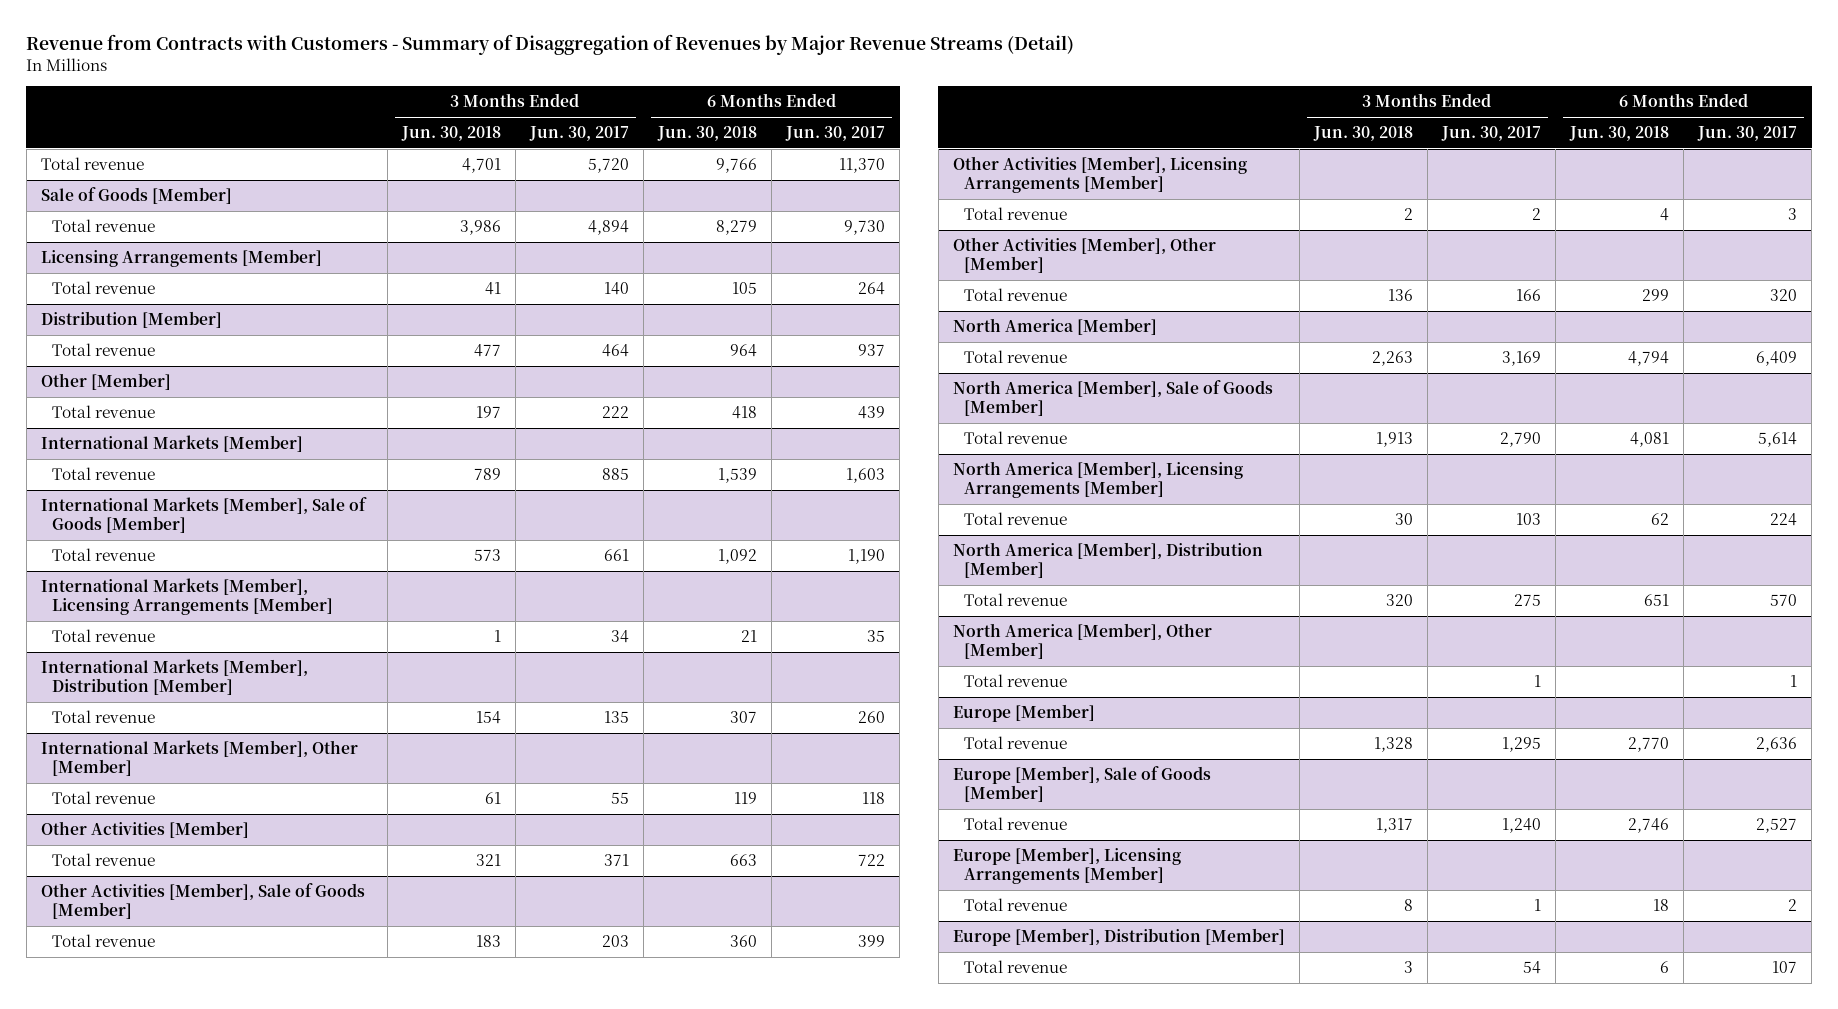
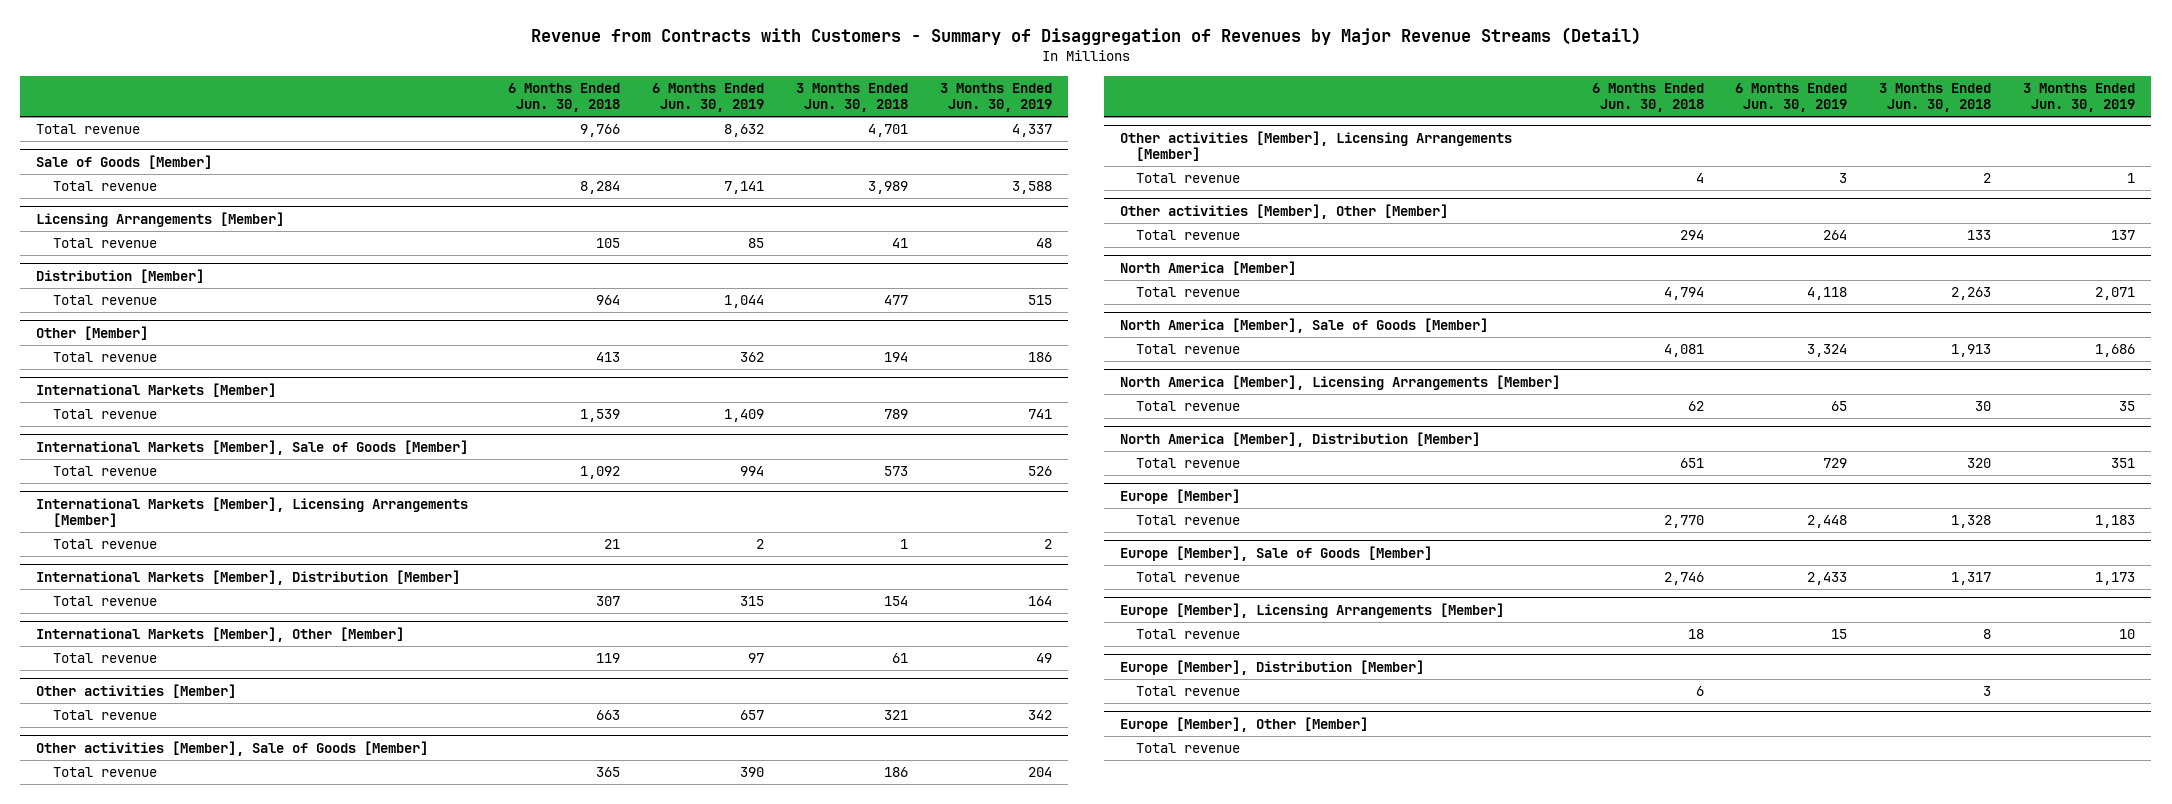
- | 3 Months Ended Jun. 30, 2018 | 3 Months Ended Jun. 30, 2017 | 6 Months Ended Jun. 30, 2018 | 6 Months Ended Jun. 30, 2017
+ | 6 Months Ended Jun. 30, 2018 | 6 Months Ended Jun. 30, 2019 | 3 Months Ended Jun. 30, 2018 | 3 Months Ended Jun. 30, 2019
@ Sale of Goods [Member]
- Total revenue | 3,986 | 4,894 | 8,279 | 9,730
+ Total revenue | 8,284 | 7,141 | 3,989 | 3,588
@ Other [Member]
- Total revenue | 197 | 222 | 418 | 439
+ Total revenue | 413 | 362 | 194 | 186
- Other Activities [Member]
+ Other activities [Member]
- Other Activities [Member], Sale of Goods [Member]
- Total revenue | 183 | 203 | 360 | 399
- Other Activities [Member], Licensing Arrangements [Member]
+ Other activities [Member], Sale of Goods [Member]
+ Total revenue | 365 | 390 | 186 | 204
+ Other activities [Member], Licensing Arrangements [Member]
- Other Activities [Member], Other [Member]
- Total revenue | 136 | 166 | 299 | 320
+ Other activities [Member], Other [Member]
+ Total revenue | 294 | 264 | 133 | 137
- North America [Member], Other [Member]
- Total revenue | | 1 | | 1
+ Europe [Member], Other [Member]
+ Total revenue

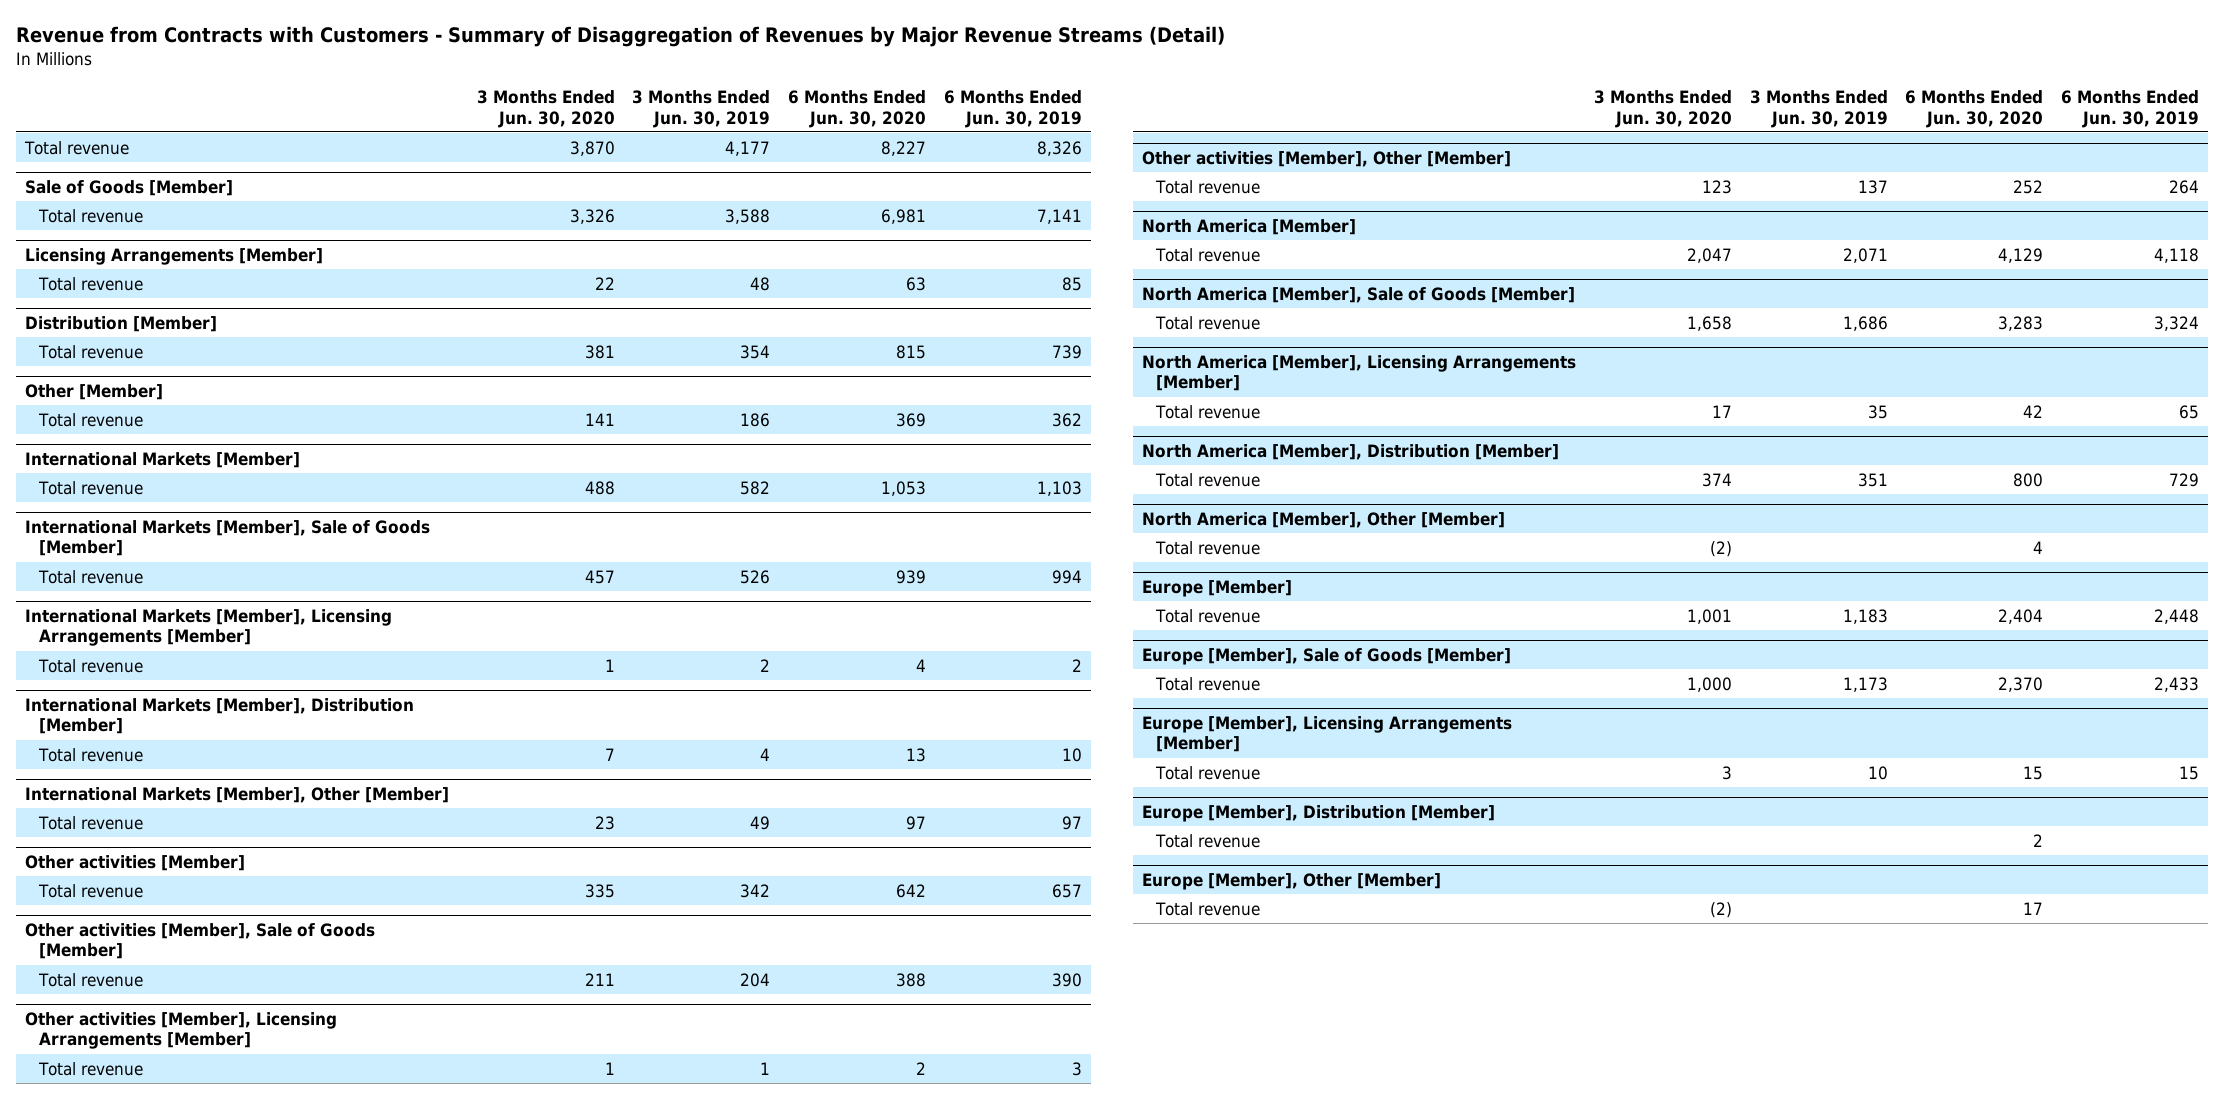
- | 6 Months Ended Jun. 30, 2018 | 6 Months Ended Jun. 30, 2019 | 3 Months Ended Jun. 30, 2018 | 3 Months Ended Jun. 30, 2019
+ | 3 Months Ended Jun. 30, 2020 | 3 Months Ended Jun. 30, 2019 | 6 Months Ended Jun. 30, 2020 | 6 Months Ended Jun. 30, 2019
- Total revenue | 9,766 | 8,632 | 4,701 | 4,337
+ Total revenue | 3,870 | 4,177 | 8,227 | 8,326
@ Distribution [Member]
- Total revenue | 964 | 1,044 | 477 | 515
+ Total revenue | 381 | 354 | 815 | 739
@ International Markets [Member]
- Total revenue | 1,539 | 1,409 | 789 | 741
+ Total revenue | 488 | 582 | 1,053 | 1,103
@ International Markets [Member], Distribution [Member]
- Total revenue | 307 | 315 | 154 | 164
+ Total revenue | 7 | 4 | 13 | 10
+ North America [Member], Other [Member]
+ Total revenue | (2) | | 4 |

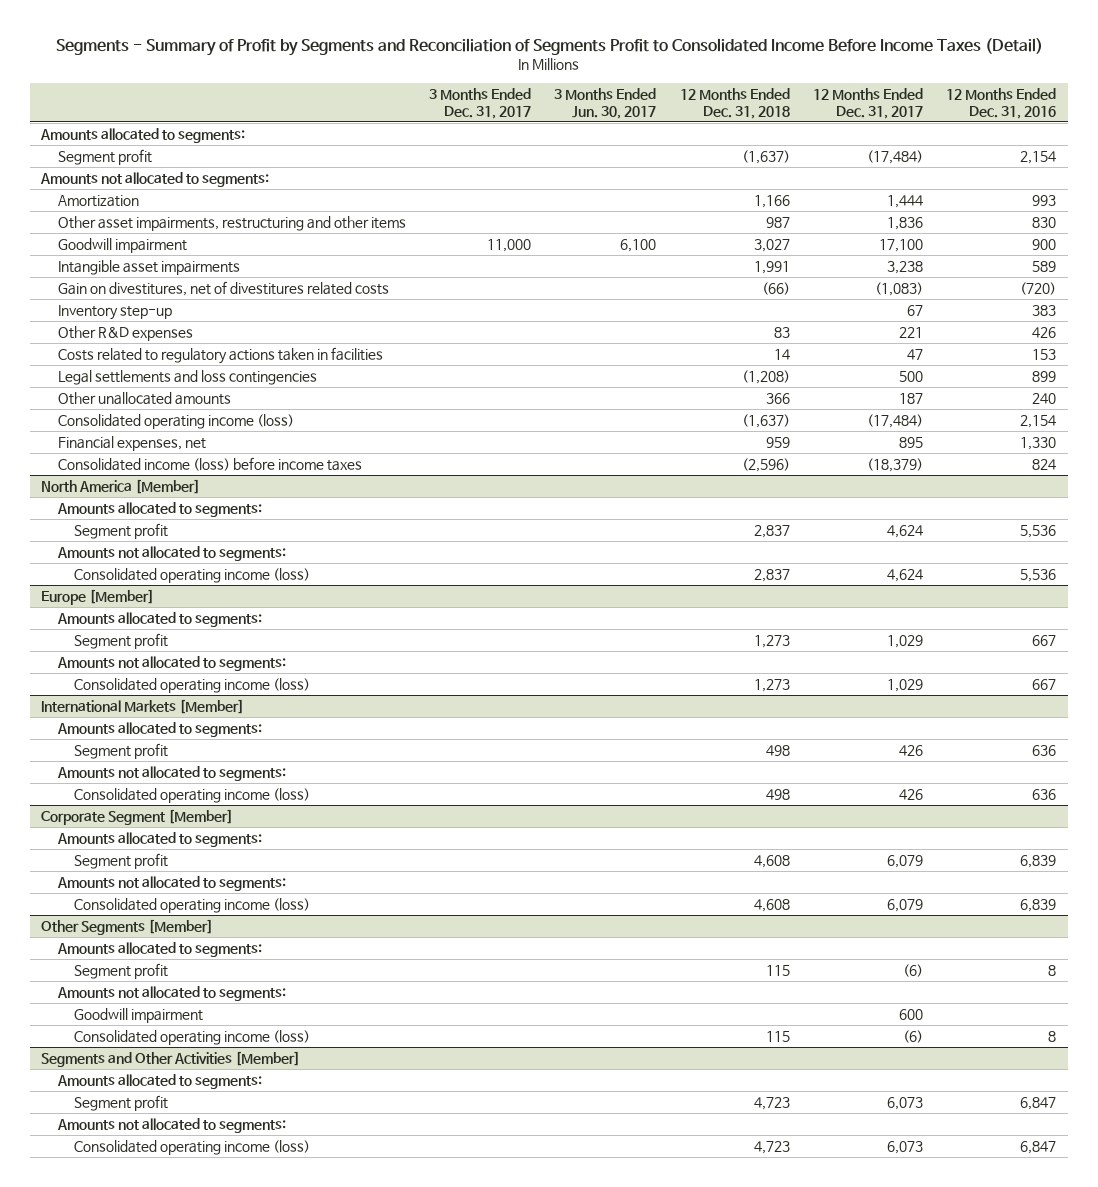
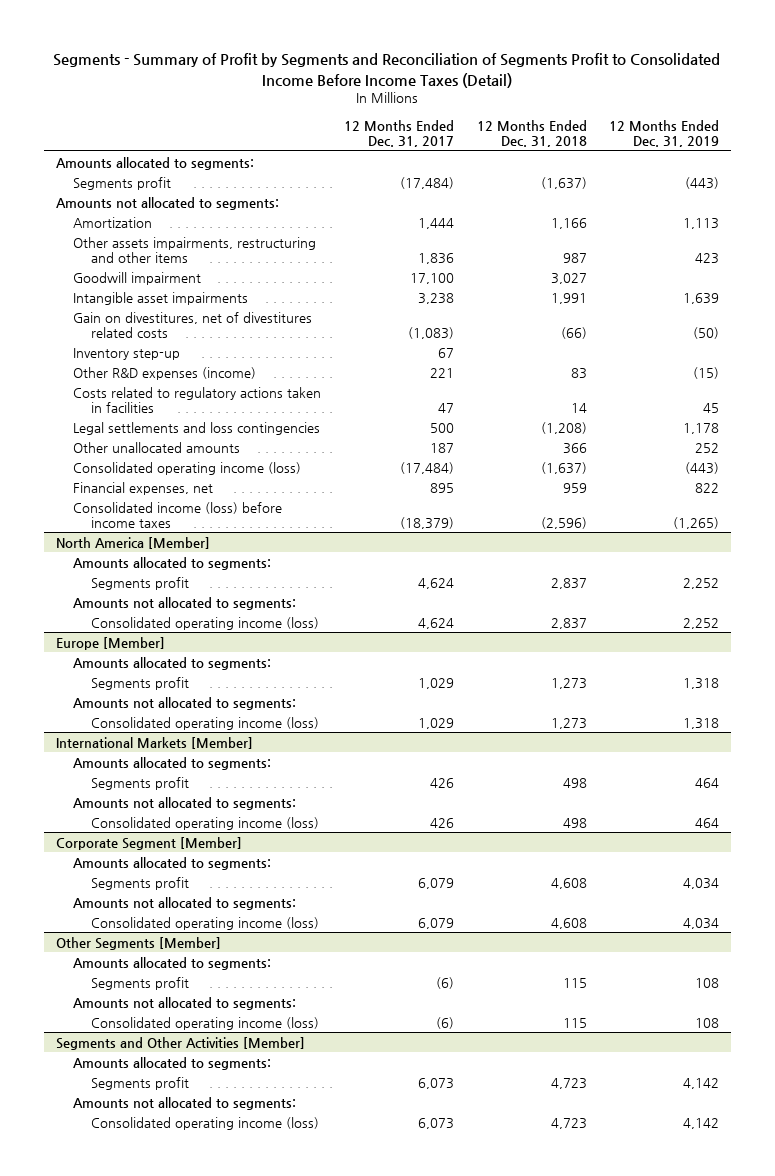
- | 3 Months Ended Dec. 31, 2017 | 3 Months Ended Jun. 30, 2017 | 12 Months Ended Dec. 31, 2018 | 12 Months Ended Dec. 31, 2017 | 12 Months Ended Dec. 31, 2016
+ | 12 Months Ended Dec. 31, 2017 | 12 Months Ended Dec. 31, 2018 | 12 Months Ended Dec. 31, 2019
- Segment profit | | | (1,637) | (17,484) | 2,154
+ Segments profit | (17,484) | (1,637) | (443)
- Other asset impairments, restructuring and other items | | | 987 | 1,836 | 830
+ Other assets impairments, restructuring and other items | 1,836 | 987 | 423
- Other R&D expenses | | | 83 | 221 | 426
+ Other R&D expenses (income) | 221 | 83 | (15)
@ North America [Member]
- Segment profit | | | 2,837 | 4,624 | 5,536
+ Segments profit | 4,624 | 2,837 | 2,252
@ Europe [Member]
- Segment profit | | | 1,273 | 1,029 | 667
+ Segments profit | 1,029 | 1,273 | 1,318
@ International Markets [Member]
- Segment profit | | | 498 | 426 | 636
+ Segments profit | 426 | 498 | 464
@ Corporate Segment [Member]
- Segment profit | | | 4,608 | 6,079 | 6,839
+ Segments profit | 6,079 | 4,608 | 4,034
@ Other Segments [Member]
- Segment profit | | | 115 | (6) | 8
+ Segments profit | (6) | 115 | 108
- Goodwill impairment | | | | 600 |
@ Segments and Other Activities [Member]
- Segment profit | | | 4,723 | 6,073 | 6,847
+ Segments profit | 6,073 | 4,723 | 4,142

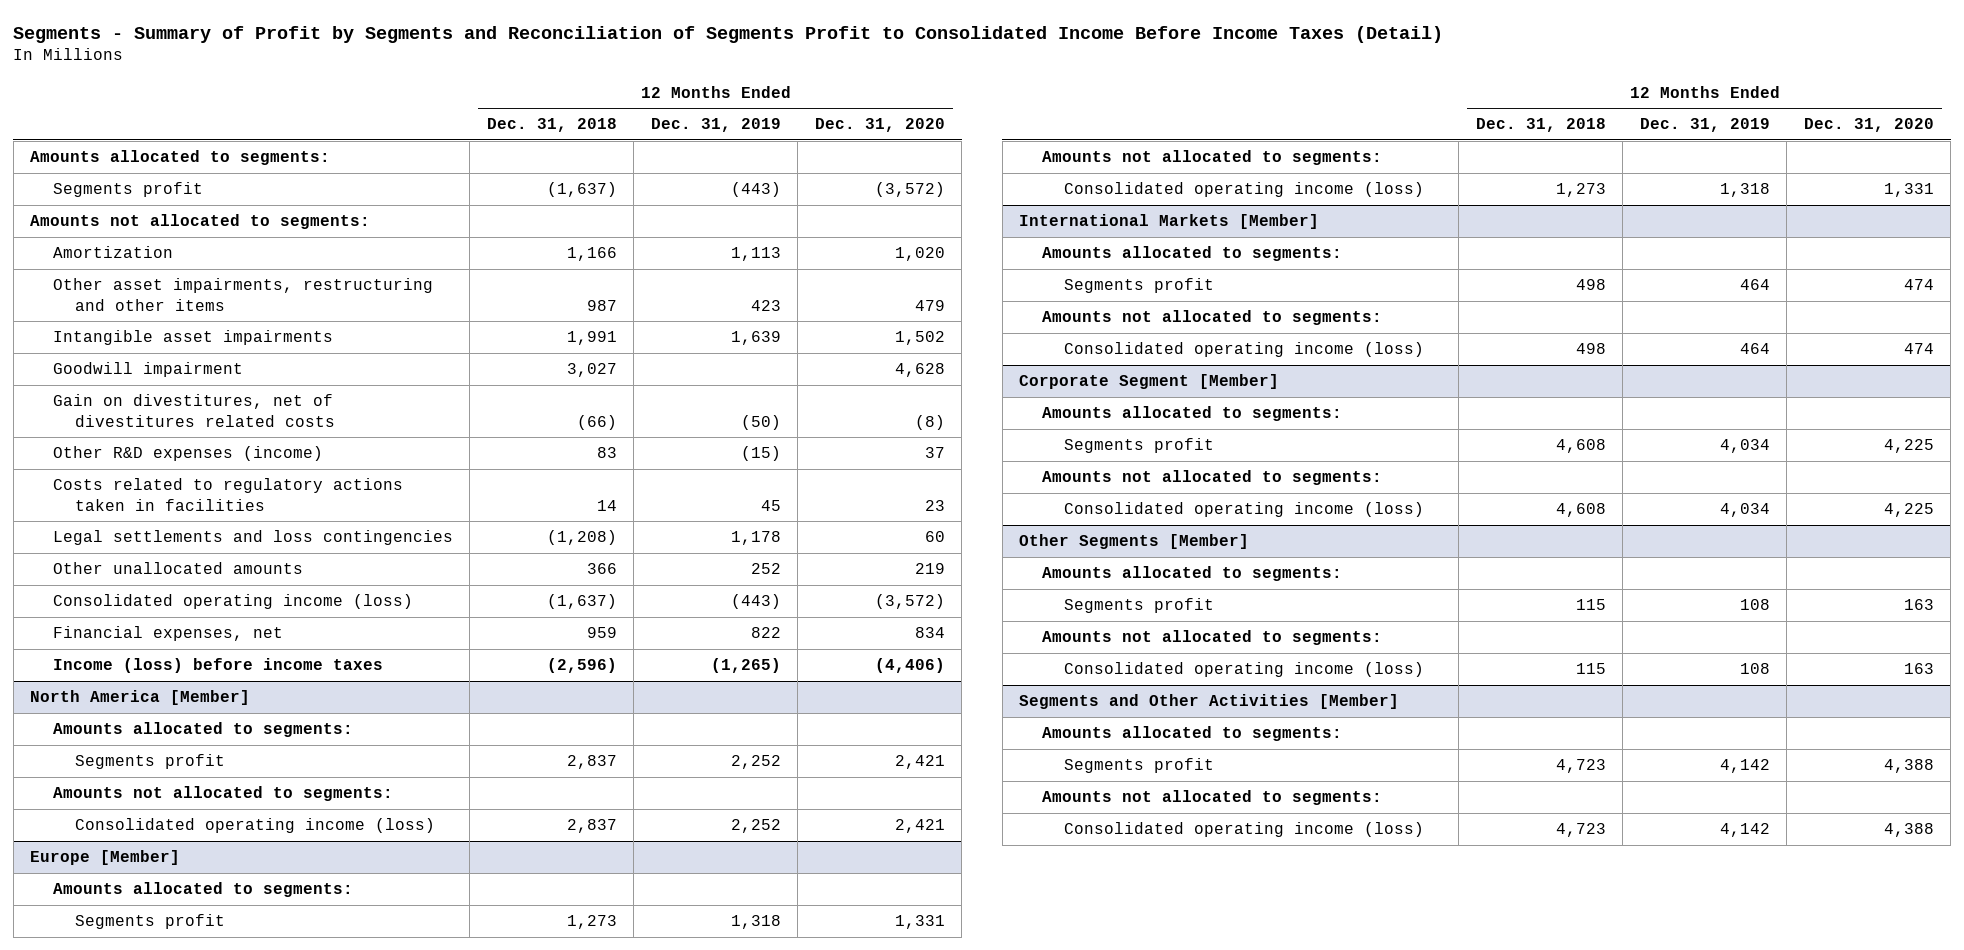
- | 12 Months Ended Dec. 31, 2017 | 12 Months Ended Dec. 31, 2018 | 12 Months Ended Dec. 31, 2019
+ | 12 Months Ended Dec. 31, 2018 | 12 Months Ended Dec. 31, 2019 | 12 Months Ended Dec. 31, 2020
- Other assets impairments, restructuring and other items | 1,836 | 987 | 423
+ Other asset impairments, restructuring and other items | 987 | 423 | 479
moved down: Goodwill impairment | 3,027 | | 4,628
- Inventory step-up | 67 | |
- Consolidated income (loss) before income taxes | (18,379) | (2,596) | (1,265)
+ Income (loss) before income taxes | (2,596) | (1,265) | (4,406)

